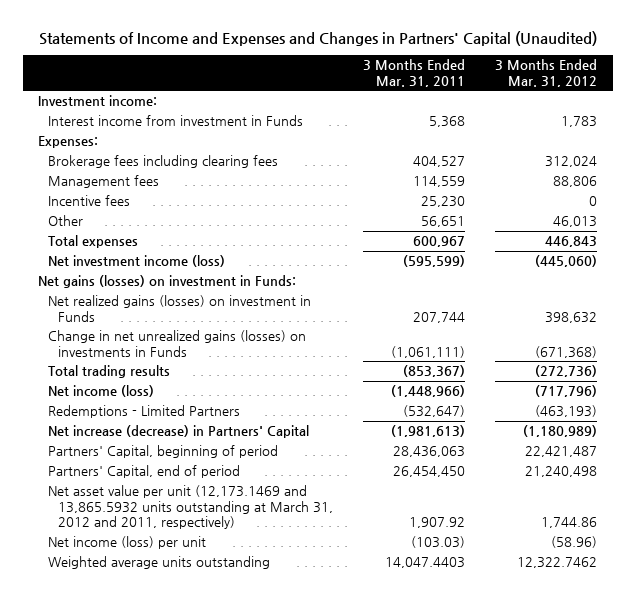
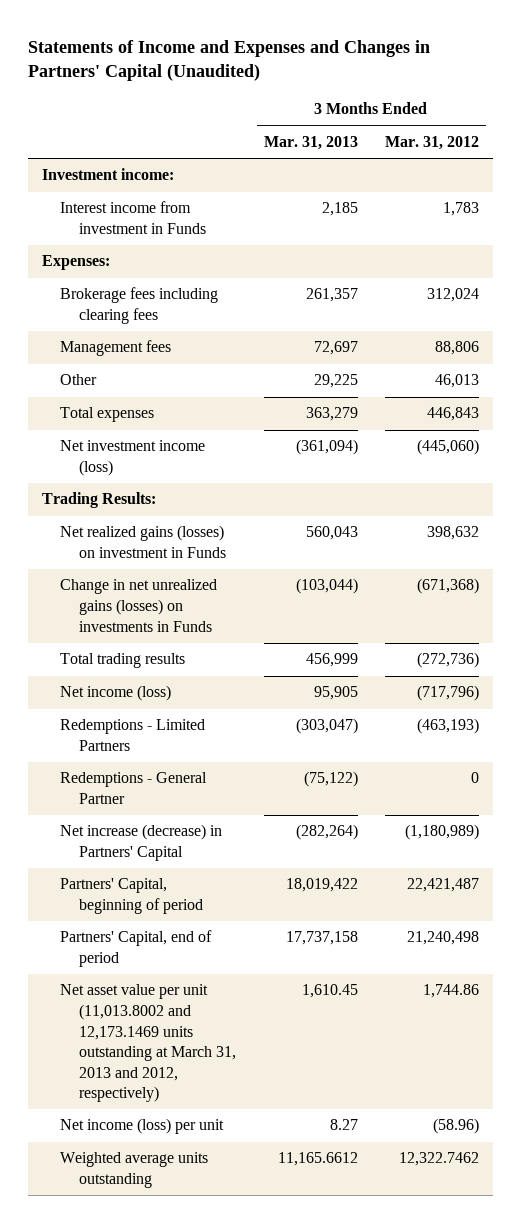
- | 3 Months Ended Mar. 31, 2011 | 3 Months Ended Mar. 31, 2012
+ | 3 Months Ended Mar. 31, 2013 | 3 Months Ended Mar. 31, 2012
- Incentive fees | 25,230 | 0
- Net gains (losses) on investment in Funds:
+ Trading Results:
+ Redemptions - General Partner | (75,122) | 0
- Net asset value per unit (12,173.1469 and 13,865.5932 units outstanding at March 31, 2012 and 2011, respectively) | 1,907.92 | 1,744.86
+ Net asset value per unit (11,013.8002 and 12,173.1469 units outstanding at March 31, 2013 and 2012, respectively) | 1,610.45 | 1,744.86

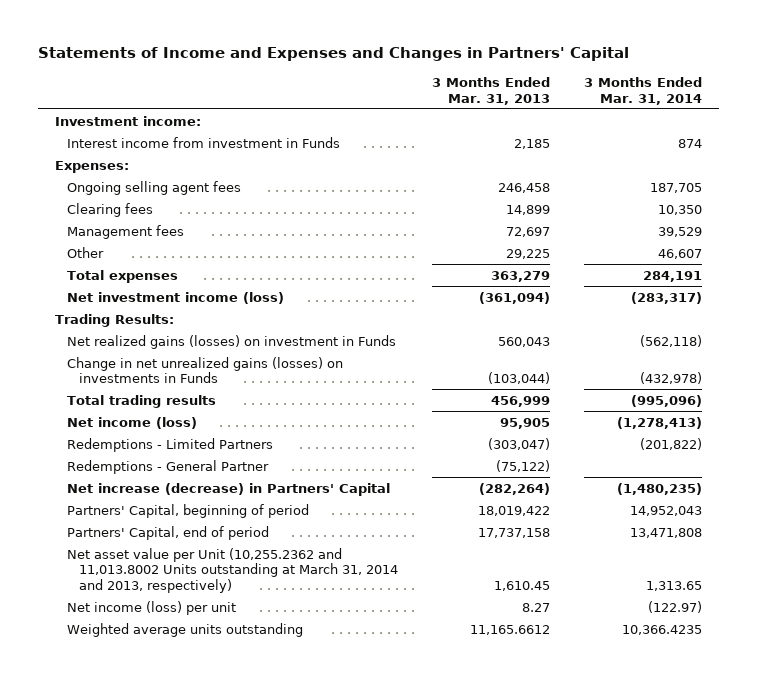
- Statements of Income and Expenses and Changes in Partners' Capital (Unaudited)
+ Statements of Income and Expenses and Changes in Partners' Capital
- | 3 Months Ended Mar. 31, 2013 | 3 Months Ended Mar. 31, 2012
+ | 3 Months Ended Mar. 31, 2013 | 3 Months Ended Mar. 31, 2014
- Brokerage fees including clearing fees | 261,357 | 312,024
+ Ongoing selling agent fees | 246,458 | 187,705
+ Clearing fees | 14,899 | 10,350
- Net asset value per unit (11,013.8002 and 12,173.1469 units outstanding at March 31, 2013 and 2012, respectively) | 1,610.45 | 1,744.86
+ Net asset value per Unit (10,255.2362 and 11,013.8002 Units outstanding at March 31, 2014 and 2013, respectively) | 1,610.45 | 1,313.65

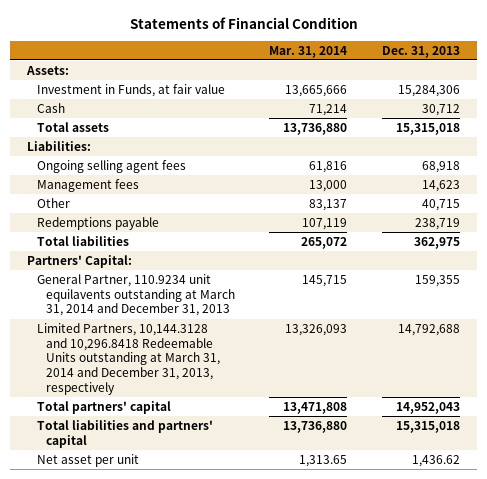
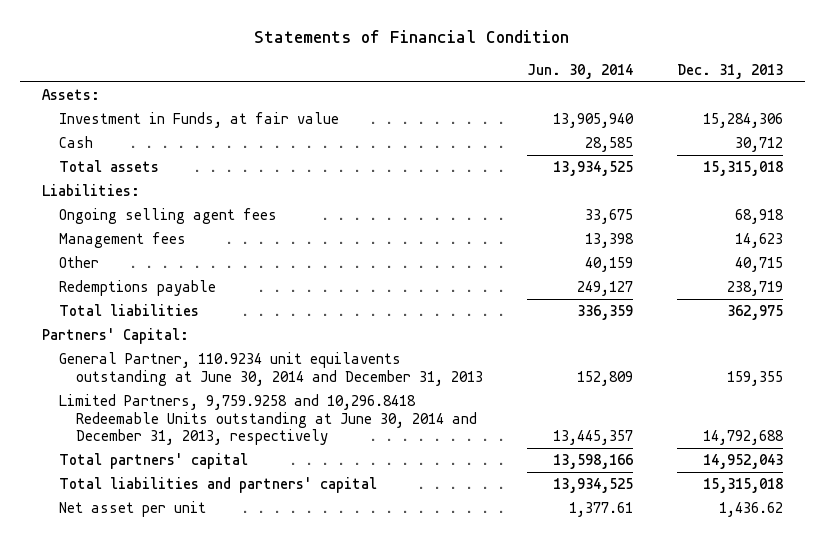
- | Mar. 31, 2014 | Dec. 31, 2013
+ | Jun. 30, 2014 | Dec. 31, 2013
- General Partner, 110.9234 unit equilavents outstanding at March 31, 2014 and December 31, 2013 | 145,715 | 159,355
- Limited Partners, 10,144.3128 and 10,296.8418 Redeemable Units outstanding at March 31, 2014 and December 31, 2013, respectively | 13,326,093 | 14,792,688
+ General Partner, 110.9234 unit equilavents outstanding at June 30, 2014 and December 31, 2013 | 152,809 | 159,355
+ Limited Partners, 9,759.9258 and 10,296.8418 Redeemable Units outstanding at June 30, 2014 and December 31, 2013, respectively | 13,445,357 | 14,792,688

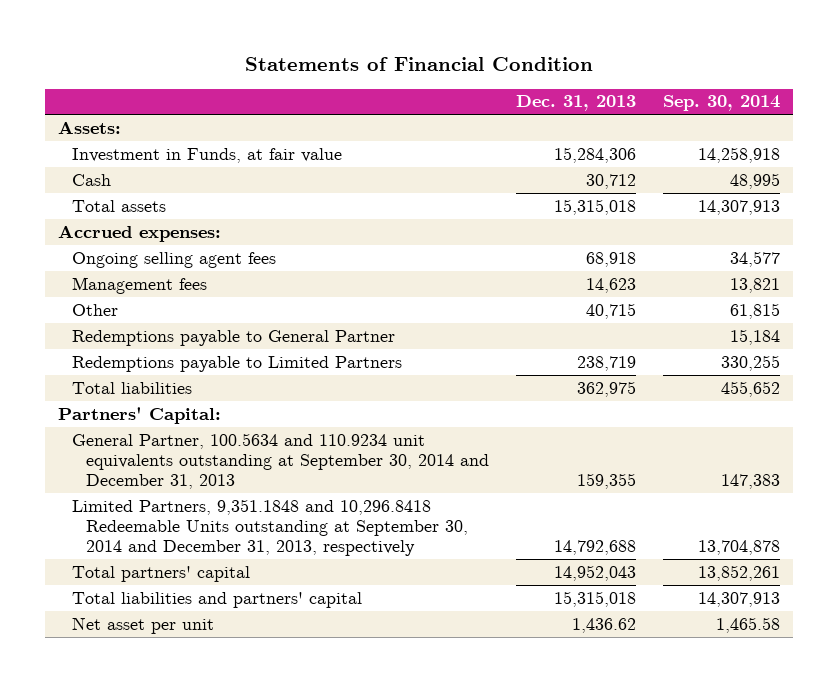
- | Jun. 30, 2014 | Dec. 31, 2013
+ | Dec. 31, 2013 | Sep. 30, 2014
- Liabilities:
+ Accrued expenses:
- Redemptions payable | 249,127 | 238,719
+ Redemptions payable to General Partner | | 15,184
+ Redemptions payable to Limited Partners | 238,719 | 330,255
- General Partner, 110.9234 unit equilavents outstanding at June 30, 2014 and December 31, 2013 | 152,809 | 159,355
- Limited Partners, 9,759.9258 and 10,296.8418 Redeemable Units outstanding at June 30, 2014 and December 31, 2013, respectively | 13,445,357 | 14,792,688
+ General Partner, 100.5634 and 110.9234 unit equivalents outstanding at September 30, 2014 and December 31, 2013 | 159,355 | 147,383
+ Limited Partners, 9,351.1848 and 10,296.8418 Redeemable Units outstanding at September 30, 2014 and December 31, 2013, respectively | 14,792,688 | 13,704,878

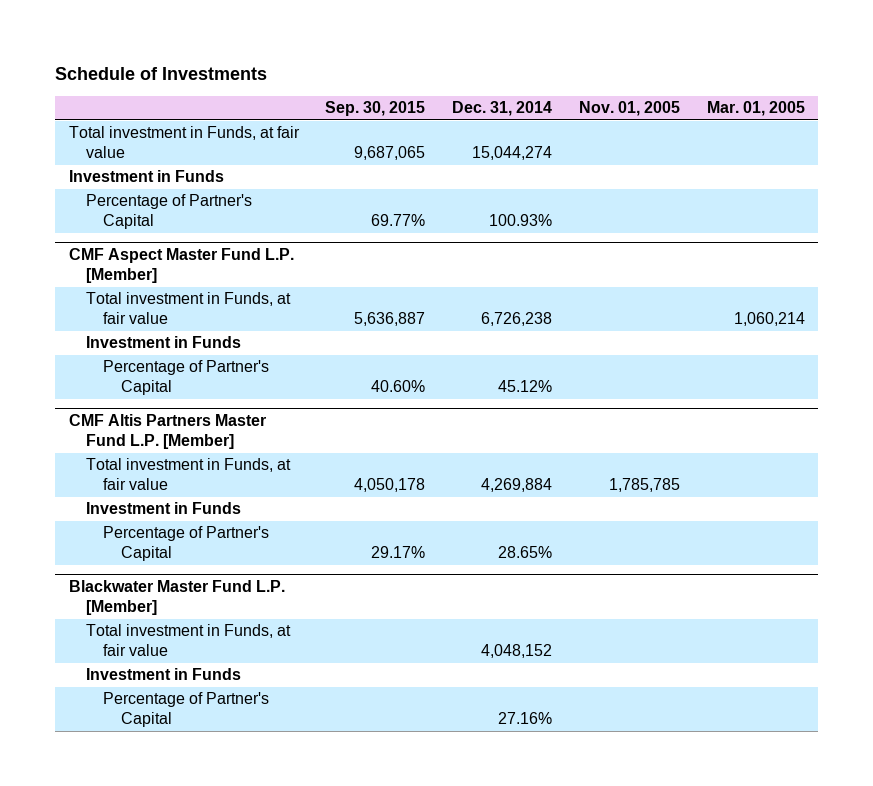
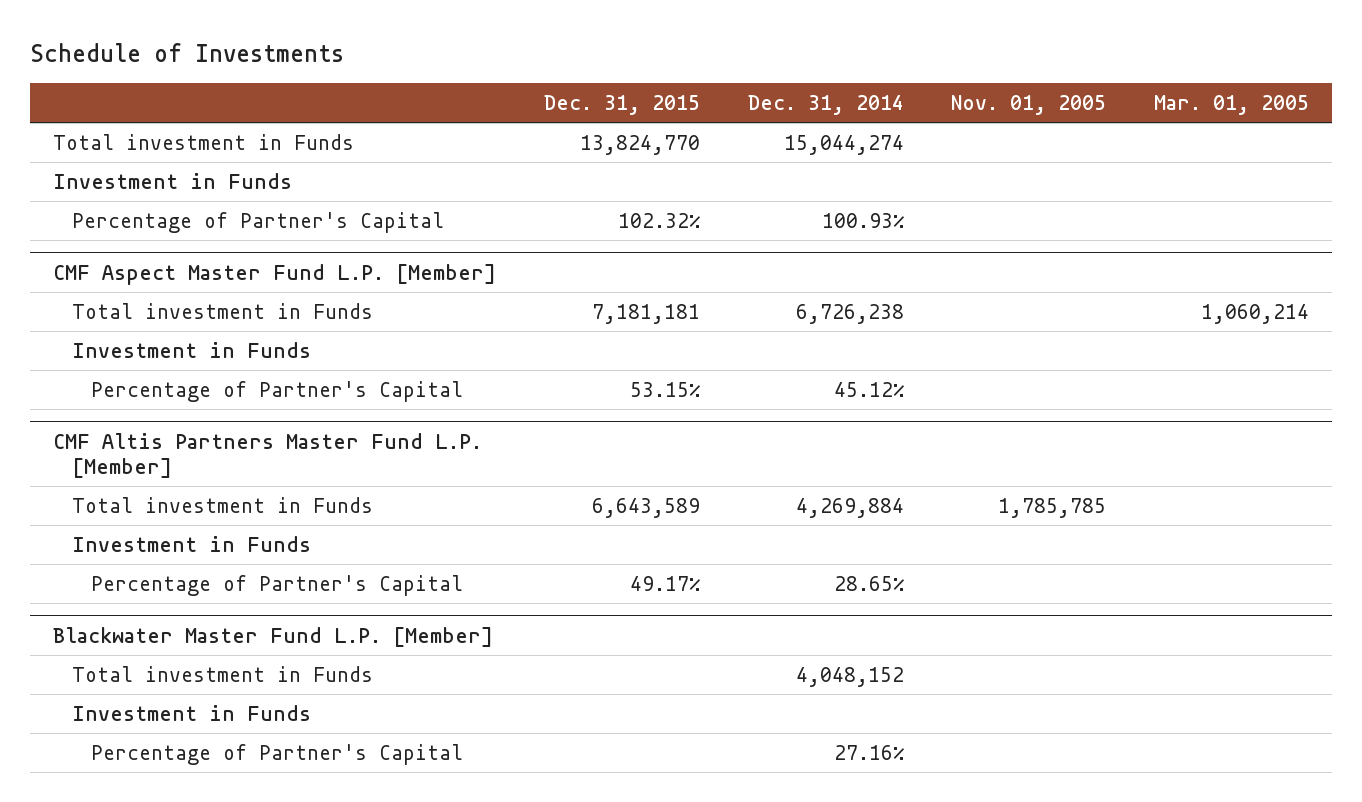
- | Sep. 30, 2015 | Dec. 31, 2014 | Nov. 01, 2005 | Mar. 01, 2005
+ | Dec. 31, 2015 | Dec. 31, 2014 | Nov. 01, 2005 | Mar. 01, 2005
- Total investment in Funds, at fair value | 9,687,065 | 15,044,274 | |
+ Total investment in Funds | 13,824,770 | 15,044,274 | |
@ CMF Aspect Master Fund L.P. [Member]
- Total investment in Funds, at fair value | 5,636,887 | 6,726,238 | | 1,060,214
+ Total investment in Funds | 7,181,181 | 6,726,238 | | 1,060,214
@ CMF Altis Partners Master Fund L.P. [Member]
- Total investment in Funds, at fair value | 4,050,178 | 4,269,884 | 1,785,785 |
+ Total investment in Funds | 6,643,589 | 4,269,884 | 1,785,785 |
@ Blackwater Master Fund L.P. [Member]
- Total investment in Funds, at fair value | | 4,048,152 | |
+ Total investment in Funds | | 4,048,152 | |

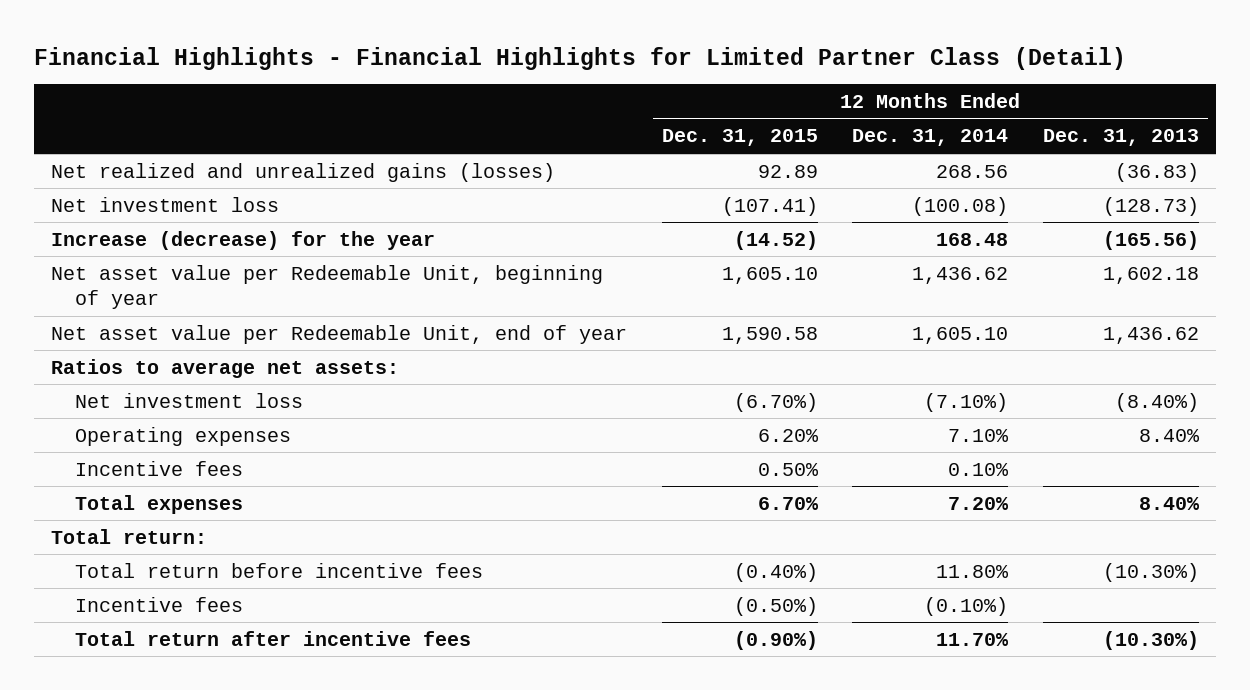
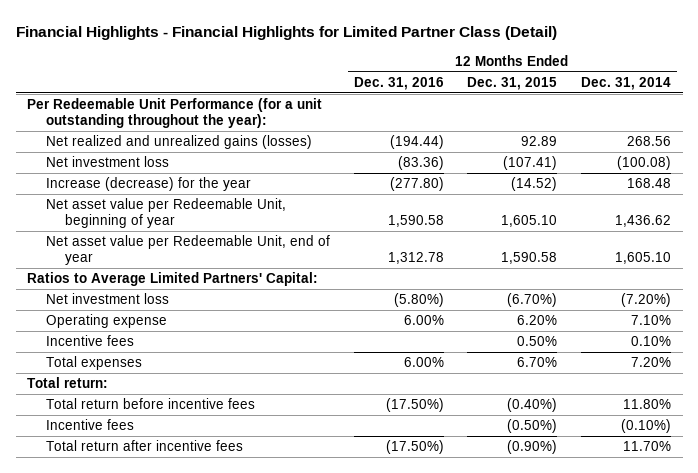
- | 12 Months Ended Dec. 31, 2015 | 12 Months Ended Dec. 31, 2014 | 12 Months Ended Dec. 31, 2013
+ | 12 Months Ended Dec. 31, 2016 | 12 Months Ended Dec. 31, 2015 | 12 Months Ended Dec. 31, 2014
+ Per Redeemable Unit Performance (for a unit outstanding throughout the year):
- Ratios to average net assets:
- Net investment loss | (6.70%) | (7.10%) | (8.40%)
- Operating expenses | 6.20% | 7.10% | 8.40%
+ Ratios to Average Limited Partners' Capital:
+ Net investment loss | (5.80%) | (6.70%) | (7.20%)
+ Operating expense | 6.00% | 6.20% | 7.10%

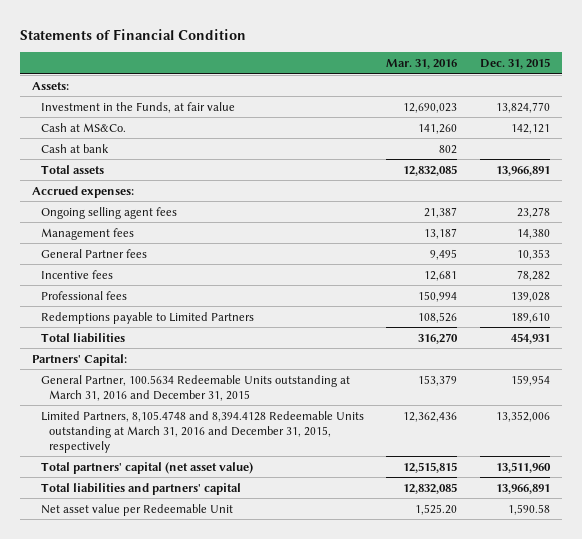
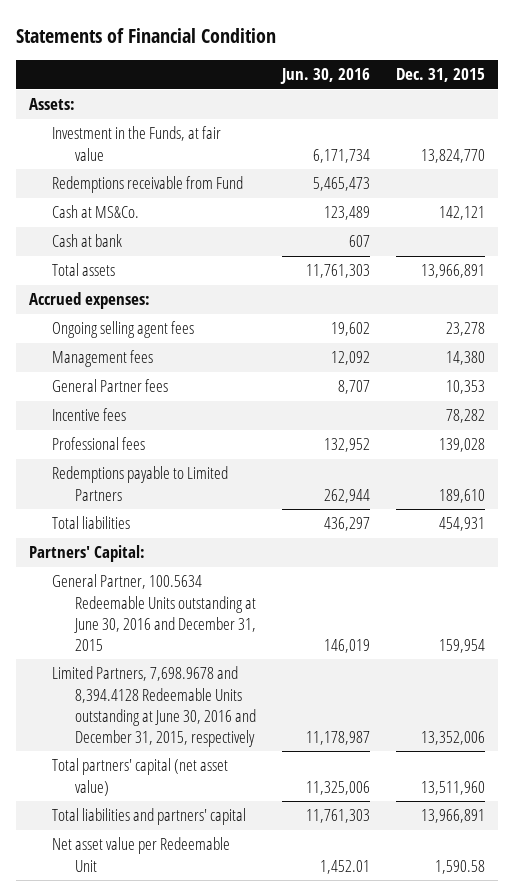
- | Mar. 31, 2016 | Dec. 31, 2015
+ | Jun. 30, 2016 | Dec. 31, 2015
+ Redemptions receivable from Fund | 5,465,473 |
- General Partner, 100.5634 Redeemable Units outstanding at March 31, 2016 and December 31, 2015 | 153,379 | 159,954
- Limited Partners, 8,105.4748 and 8,394.4128 Redeemable Units outstanding at March 31, 2016 and December 31, 2015, respectively | 12,362,436 | 13,352,006
+ General Partner, 100.5634 Redeemable Units outstanding at June 30, 2016 and December 31, 2015 | 146,019 | 159,954
+ Limited Partners, 7,698.9678 and 8,394.4128 Redeemable Units outstanding at June 30, 2016 and December 31, 2015, respectively | 11,178,987 | 13,352,006

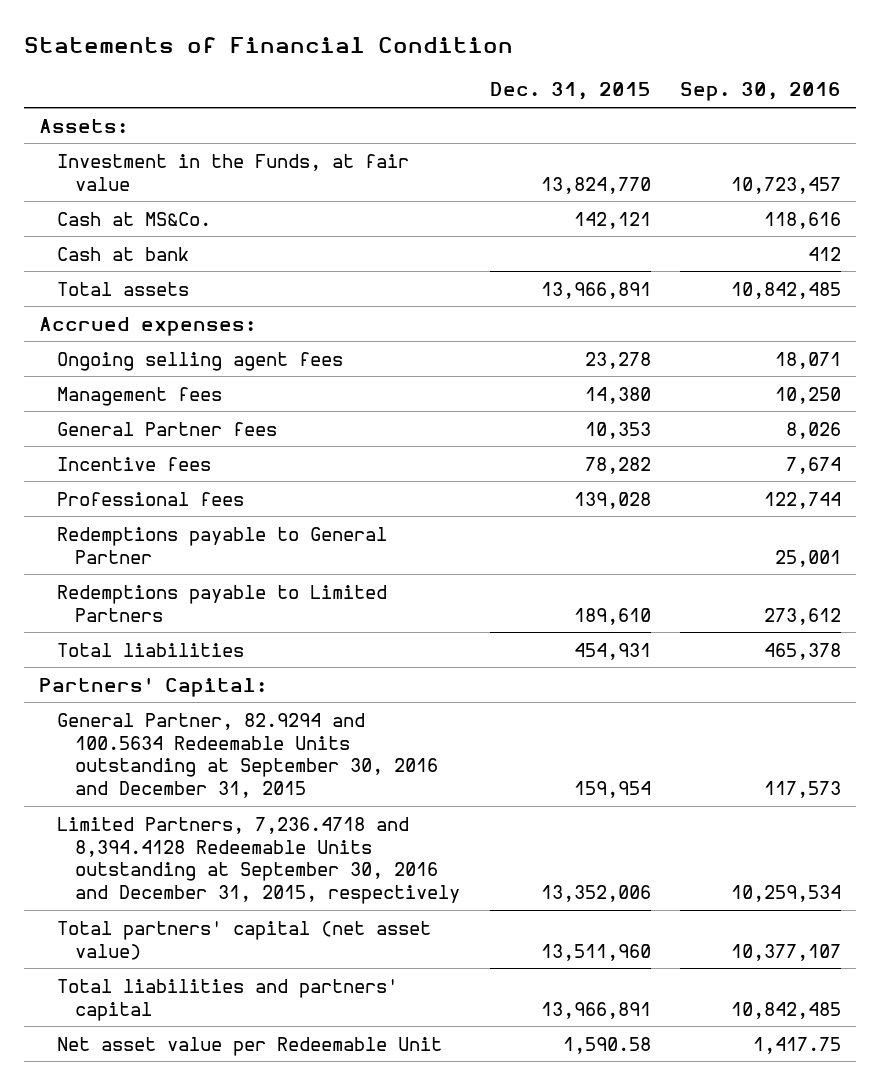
- | Jun. 30, 2016 | Dec. 31, 2015
+ | Dec. 31, 2015 | Sep. 30, 2016
- Redemptions receivable from Fund | 5,465,473 |
+ Redemptions payable to General Partner | | 25,001
- General Partner, 100.5634 Redeemable Units outstanding at June 30, 2016 and December 31, 2015 | 146,019 | 159,954
- Limited Partners, 7,698.9678 and 8,394.4128 Redeemable Units outstanding at June 30, 2016 and December 31, 2015, respectively | 11,178,987 | 13,352,006
+ General Partner, 82.9294 and 100.5634 Redeemable Units outstanding at September 30, 2016 and December 31, 2015 | 159,954 | 117,573
+ Limited Partners, 7,236.4718 and 8,394.4128 Redeemable Units outstanding at September 30, 2016 and December 31, 2015, respectively | 13,352,006 | 10,259,534

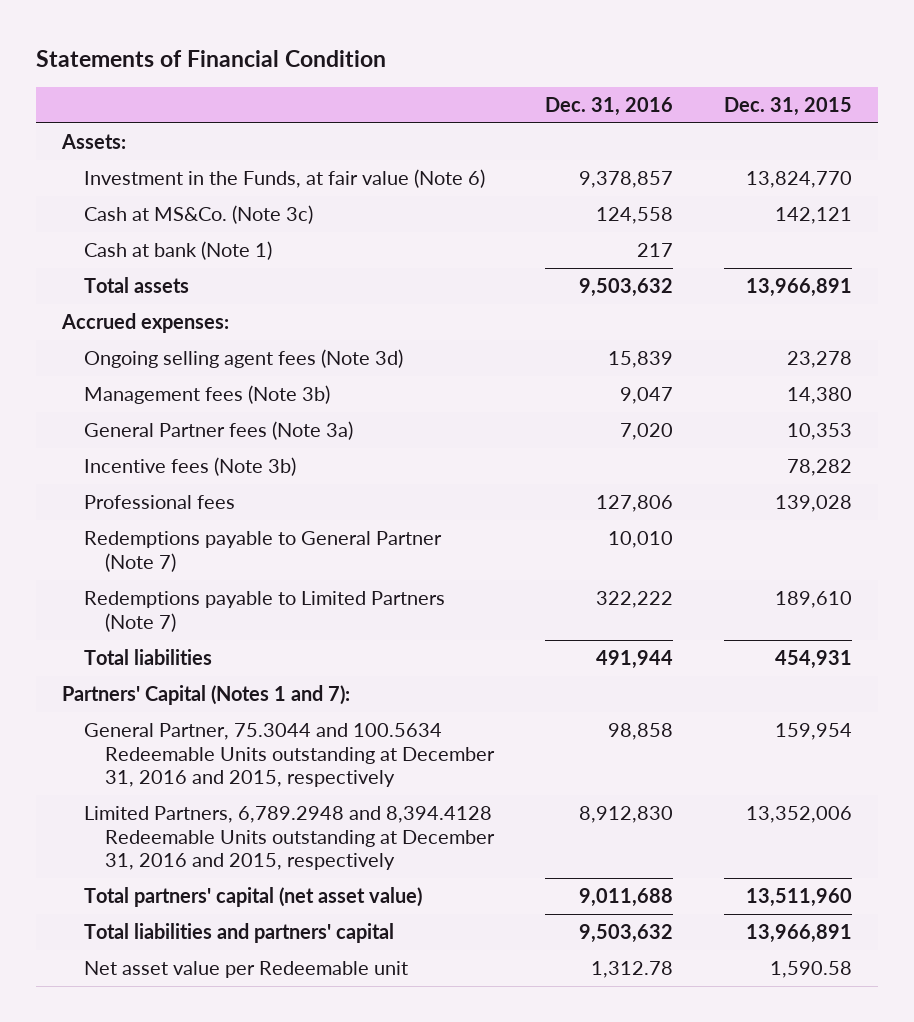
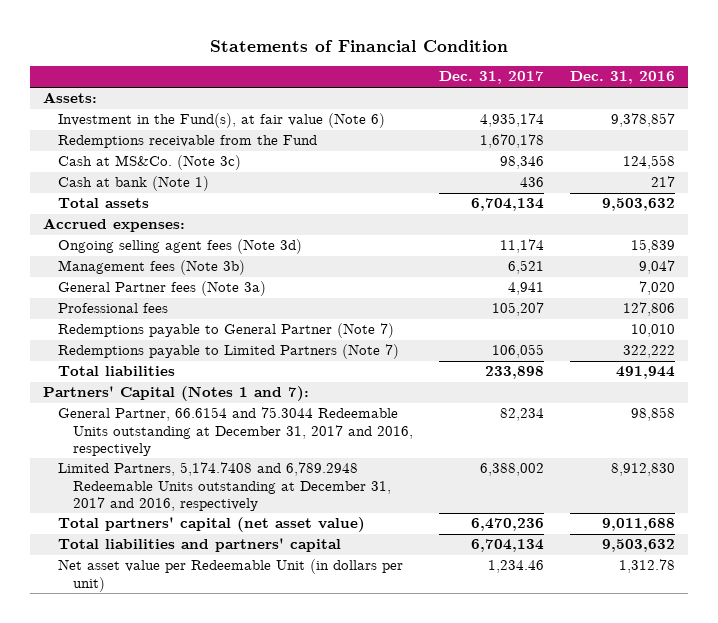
- | Dec. 31, 2016 | Dec. 31, 2015
+ | Dec. 31, 2017 | Dec. 31, 2016
- Investment in the Funds, at fair value (Note 6) | 9,378,857 | 13,824,770
+ Investment in the Fund(s), at fair value (Note 6) | 4,935,174 | 9,378,857
+ Redemptions receivable from the Fund | 1,670,178 |
- Incentive fees (Note 3b) | | 78,282
- General Partner, 75.3044 and 100.5634 Redeemable Units outstanding at December 31, 2016 and 2015, respectively | 98,858 | 159,954
- Limited Partners, 6,789.2948 and 8,394.4128 Redeemable Units outstanding at December 31, 2016 and 2015, respectively | 8,912,830 | 13,352,006
+ General Partner, 66.6154 and 75.3044 Redeemable Units outstanding at December 31, 2017 and 2016, respectively | 82,234 | 98,858
+ Limited Partners, 5,174.7408 and 6,789.2948 Redeemable Units outstanding at December 31, 2017 and 2016, respectively | 6,388,002 | 8,912,830
- Net asset value per Redeemable unit | 1,312.78 | 1,590.58
+ Net asset value per Redeemable Unit (in dollars per unit) | 1,234.46 | 1,312.78

